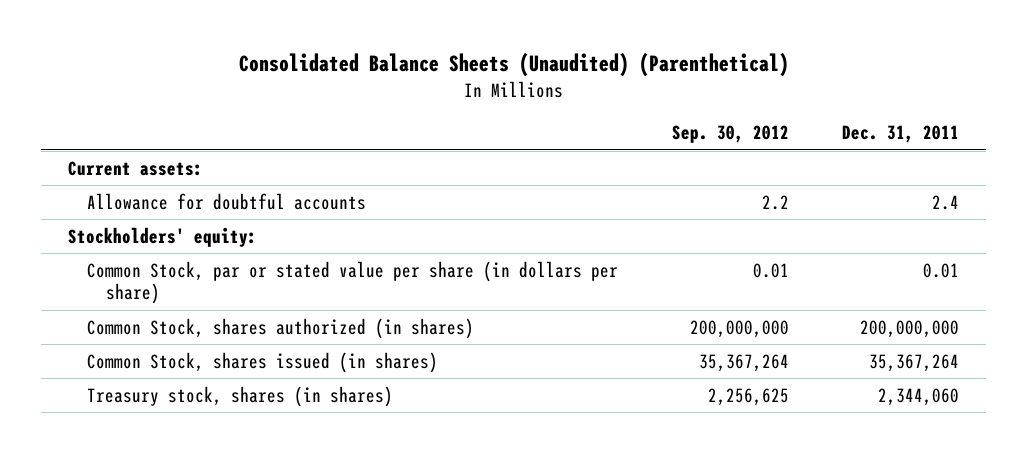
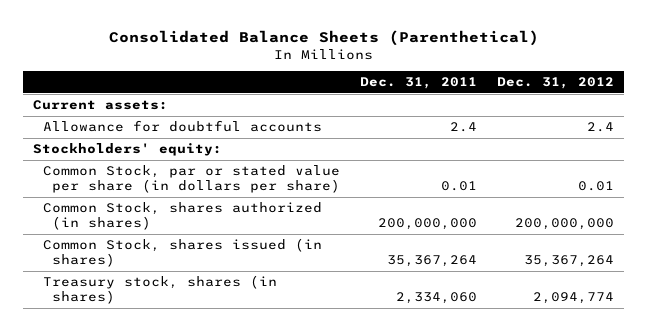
- Consolidated Balance Sheets (Unaudited) (Parenthetical)
+ Consolidated Balance Sheets (Parenthetical)
- | Sep. 30, 2012 | Dec. 31, 2011
+ | Dec. 31, 2011 | Dec. 31, 2012
- Treasury stock, shares (in shares) | 2,256,625 | 2,344,060
+ Treasury stock, shares (in shares) | 2,334,060 | 2,094,774

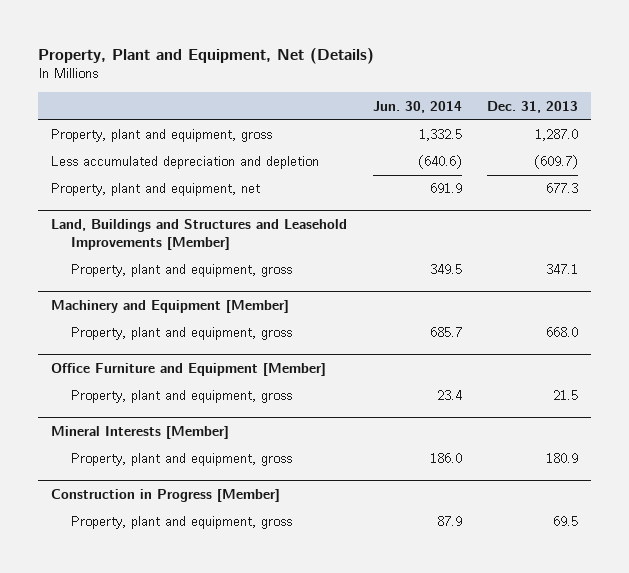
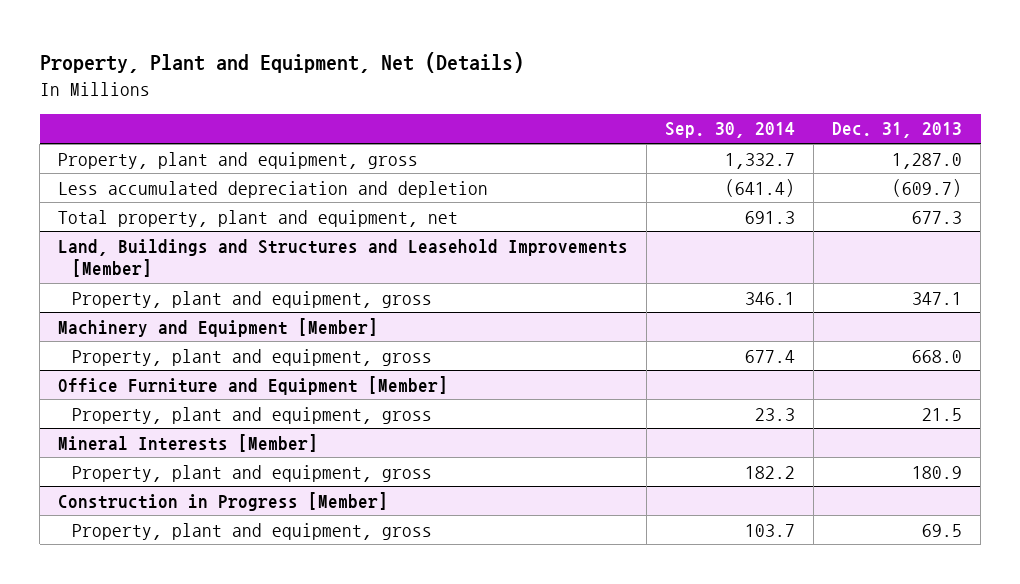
- | Jun. 30, 2014 | Dec. 31, 2013
+ | Sep. 30, 2014 | Dec. 31, 2013
- Property, plant and equipment, net | 691.9 | 677.3
+ Total property, plant and equipment, net | 691.3 | 677.3

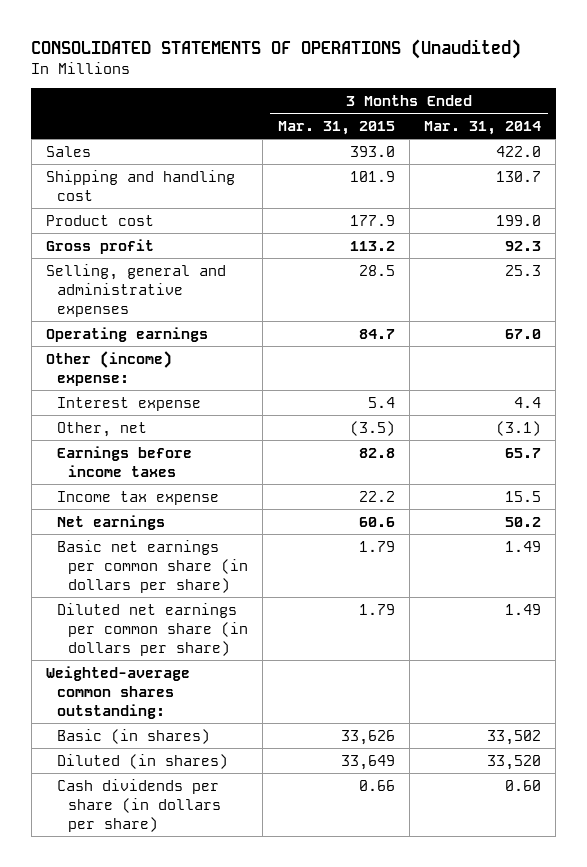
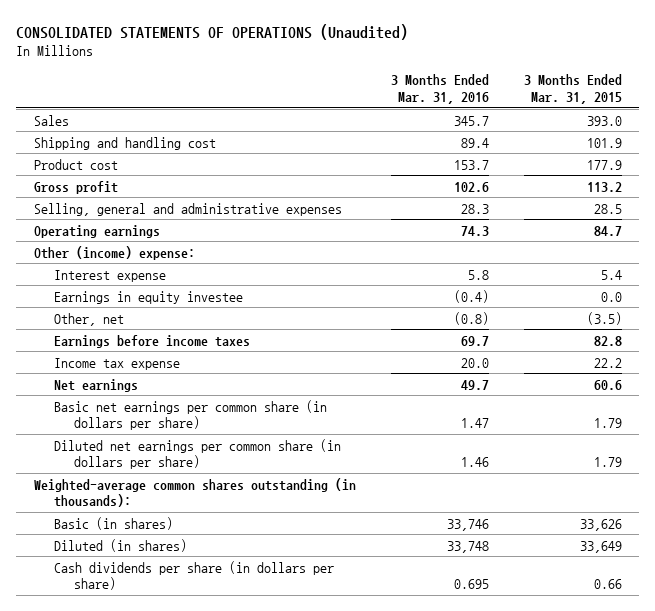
- | 3 Months Ended Mar. 31, 2015 | 3 Months Ended Mar. 31, 2014
+ | 3 Months Ended Mar. 31, 2016 | 3 Months Ended Mar. 31, 2015
+ Earnings in equity investee | (0.4) | 0.0
- Weighted-average common shares outstanding:
+ Weighted-average common shares outstanding (in thousands):

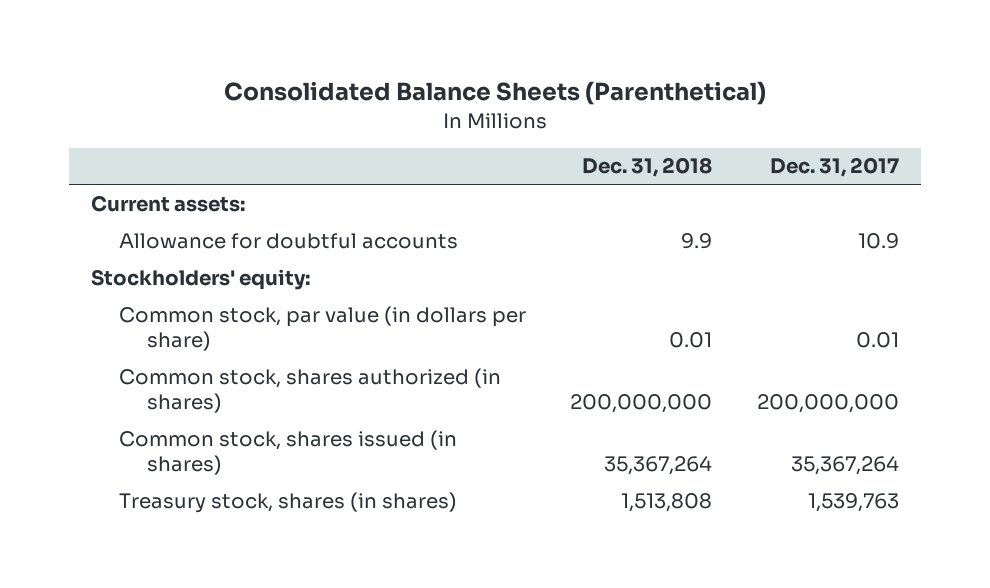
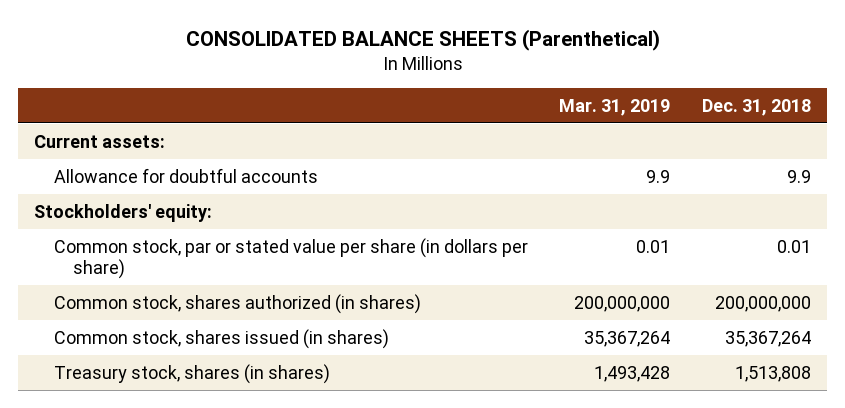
- Consolidated Balance Sheets (Parenthetical)
+ CONSOLIDATED BALANCE SHEETS (Parenthetical)
- | Dec. 31, 2018 | Dec. 31, 2017
+ | Mar. 31, 2019 | Dec. 31, 2018
- Common stock, par value (in dollars per share) | 0.01 | 0.01
+ Common stock, par or stated value per share (in dollars per share) | 0.01 | 0.01

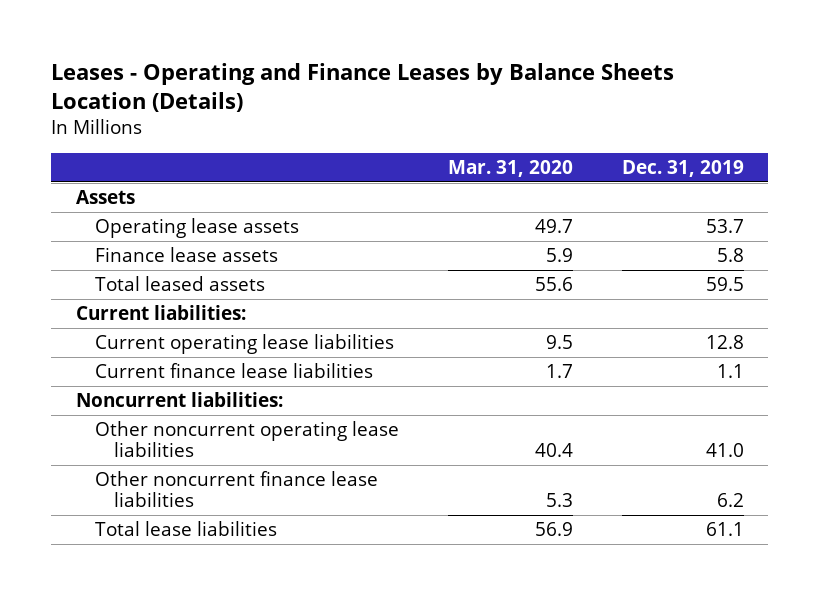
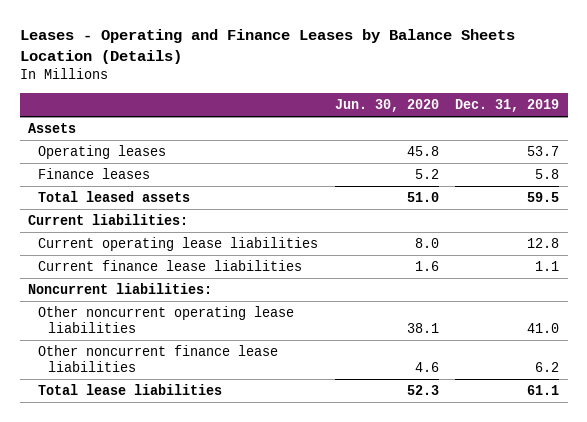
- | Mar. 31, 2020 | Dec. 31, 2019
+ | Jun. 30, 2020 | Dec. 31, 2019
- Operating lease assets | 49.7 | 53.7
- Finance lease assets | 5.9 | 5.8
+ Operating leases | 45.8 | 53.7
+ Finance leases | 5.2 | 5.8

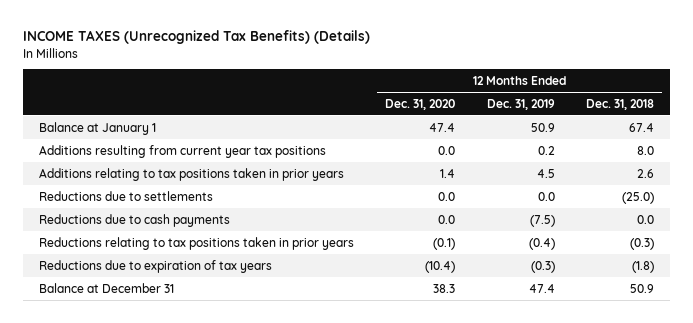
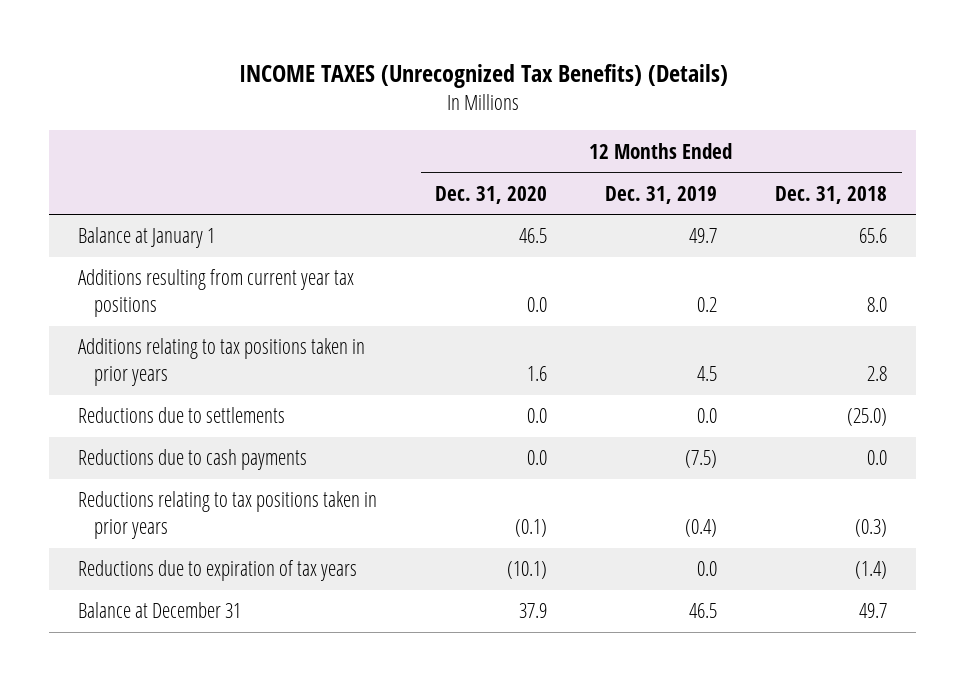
- Balance at January 1 | 47.4 | 50.9 | 67.4
+ Balance at January 1 | 46.5 | 49.7 | 65.6
- Additions relating to tax positions taken in prior years | 1.4 | 4.5 | 2.6
+ Additions relating to tax positions taken in prior years | 1.6 | 4.5 | 2.8
- Reductions due to expiration of tax years | (10.4) | (0.3) | (1.8)
- Balance at December 31 | 38.3 | 47.4 | 50.9
+ Reductions due to expiration of tax years | (10.1) | 0.0 | (1.4)
+ Balance at December 31 | 37.9 | 46.5 | 49.7

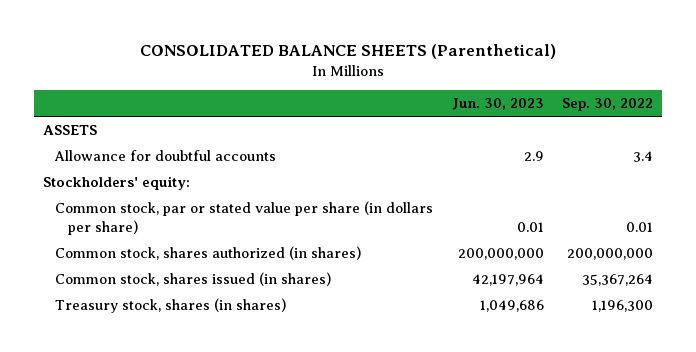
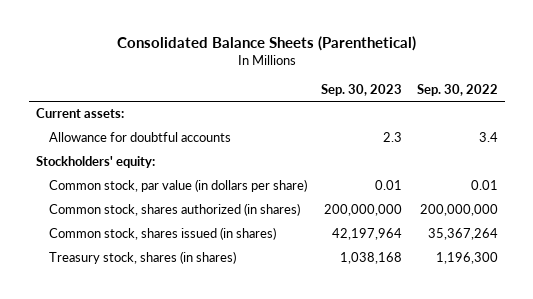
- CONSOLIDATED BALANCE SHEETS (Parenthetical)
+ Consolidated Balance Sheets (Parenthetical)
- | Jun. 30, 2023 | Sep. 30, 2022
+ | Sep. 30, 2023 | Sep. 30, 2022
- ASSETS
+ Current assets:
- Common stock, par or stated value per share (in dollars per share) | 0.01 | 0.01
+ Common stock, par value (in dollars per share) | 0.01 | 0.01

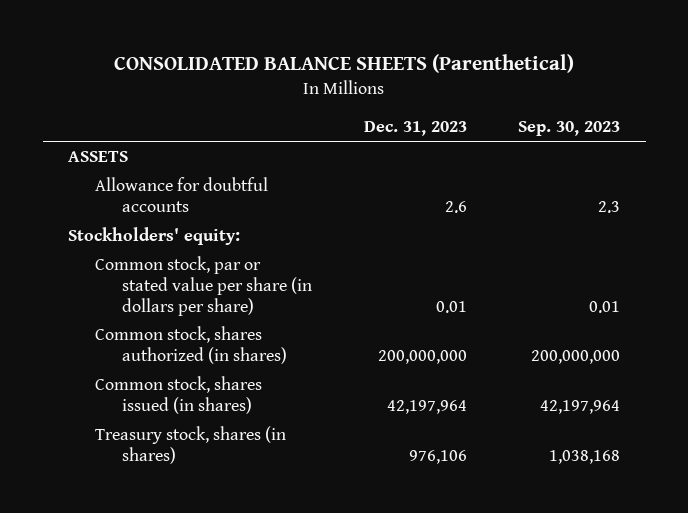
- Consolidated Balance Sheets (Parenthetical)
+ CONSOLIDATED BALANCE SHEETS (Parenthetical)
- | Sep. 30, 2023 | Sep. 30, 2022
+ | Dec. 31, 2023 | Sep. 30, 2023
- Current assets:
+ ASSETS
- Common stock, par value (in dollars per share) | 0.01 | 0.01
+ Common stock, par or stated value per share (in dollars per share) | 0.01 | 0.01

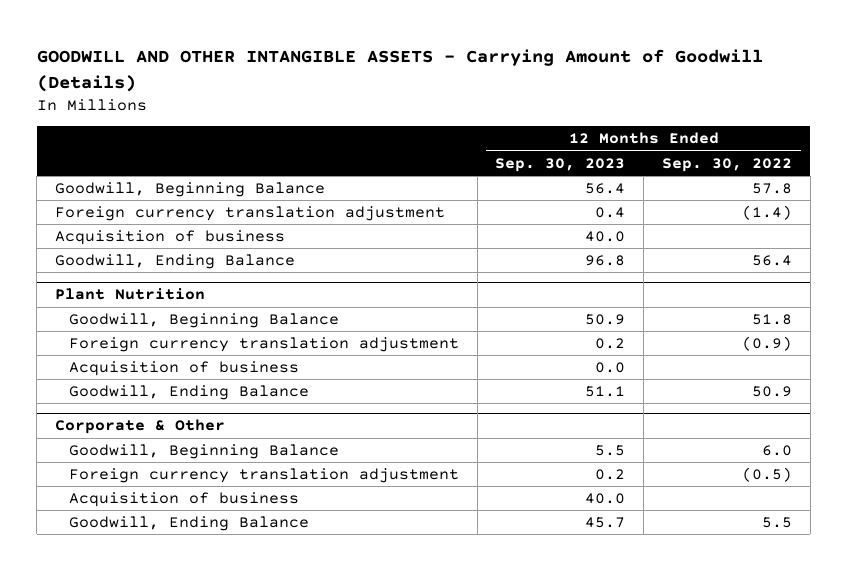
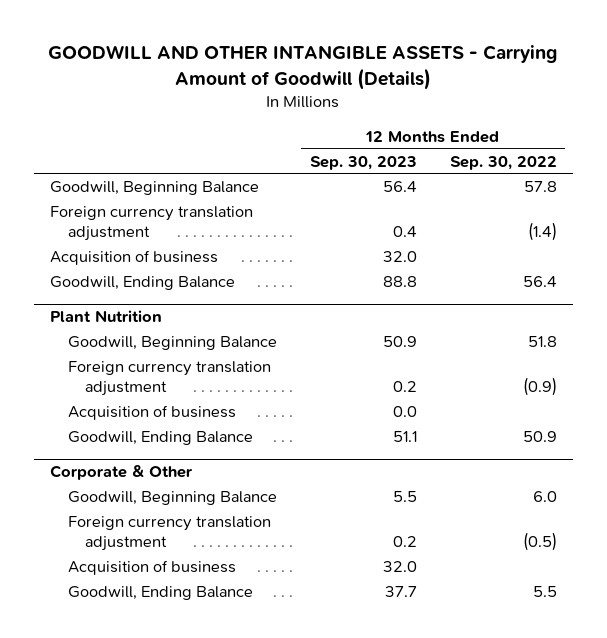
- Acquisition of business | 40.0 |
- Goodwill, Ending Balance | 96.8 | 56.4
+ Acquisition of business | 32.0 |
+ Goodwill, Ending Balance | 88.8 | 56.4
@ Corporate & Other
- Acquisition of business | 40.0 |
- Goodwill, Ending Balance | 45.7 | 5.5
+ Acquisition of business | 32.0 |
+ Goodwill, Ending Balance | 37.7 | 5.5

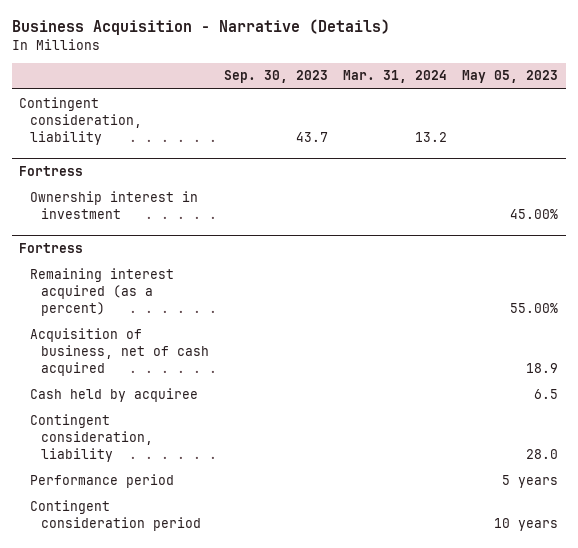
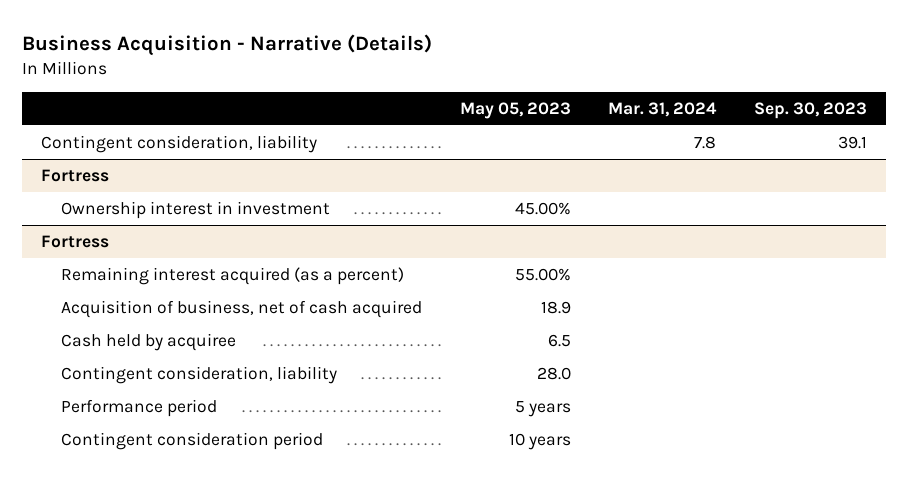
- | Sep. 30, 2023 | Mar. 31, 2024 | May 05, 2023
+ | May 05, 2023 | Mar. 31, 2024 | Sep. 30, 2023
- Contingent consideration, liability | 43.7 | 13.2 |
+ Contingent consideration, liability | | 7.8 | 39.1

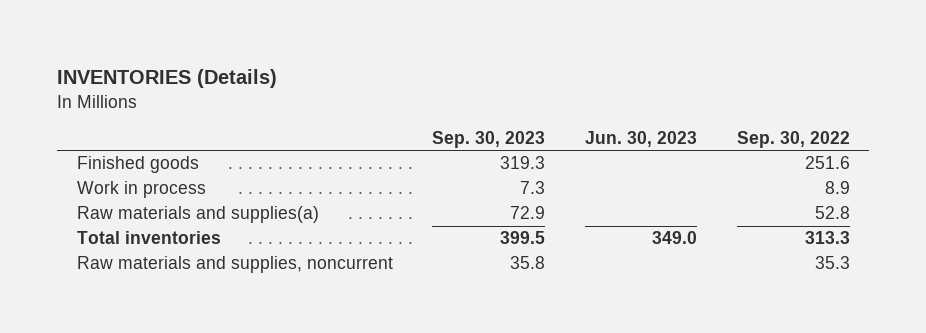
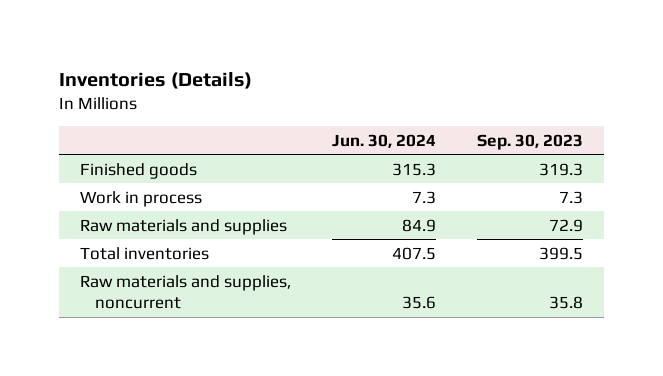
- INVENTORIES (Details)
+ Inventories (Details)
- | Sep. 30, 2023 | Jun. 30, 2023 | Sep. 30, 2022
+ | Jun. 30, 2024 | Sep. 30, 2023
- Raw materials and supplies(a) | 72.9 | | 52.8
+ Raw materials and supplies | 84.9 | 72.9

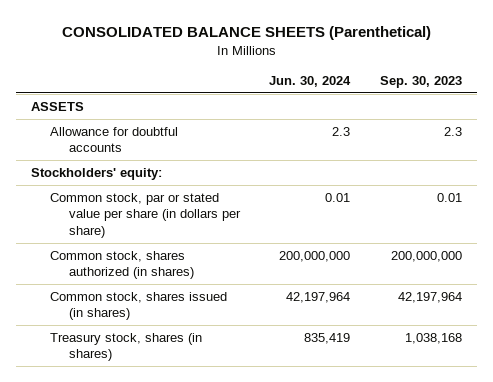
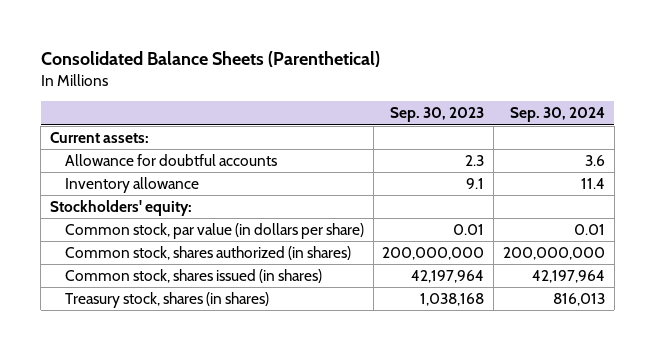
- CONSOLIDATED BALANCE SHEETS (Parenthetical)
+ Consolidated Balance Sheets (Parenthetical)
- | Jun. 30, 2024 | Sep. 30, 2023
+ | Sep. 30, 2023 | Sep. 30, 2024
- ASSETS
+ Current assets:
+ Inventory allowance | 9.1 | 11.4
- Common stock, par or stated value per share (in dollars per share) | 0.01 | 0.01
+ Common stock, par value (in dollars per share) | 0.01 | 0.01

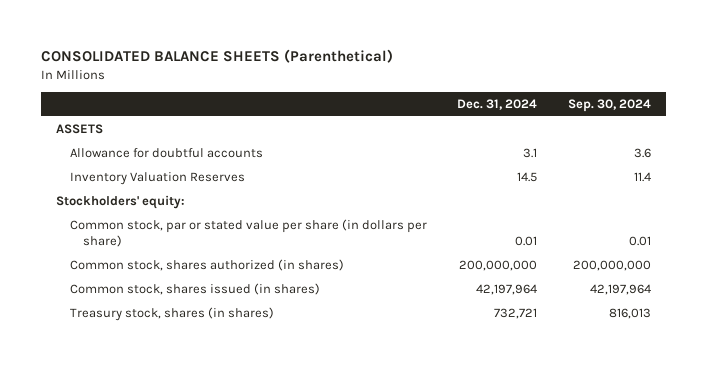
- Consolidated Balance Sheets (Parenthetical)
+ CONSOLIDATED BALANCE SHEETS (Parenthetical)
- | Sep. 30, 2023 | Sep. 30, 2024
+ | Dec. 31, 2024 | Sep. 30, 2024
- Current assets:
+ ASSETS
- Inventory allowance | 9.1 | 11.4
+ Inventory Valuation Reserves | 14.5 | 11.4
- Common stock, par value (in dollars per share) | 0.01 | 0.01
+ Common stock, par or stated value per share (in dollars per share) | 0.01 | 0.01

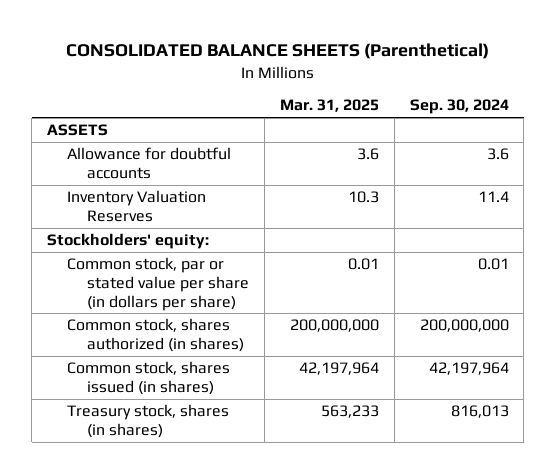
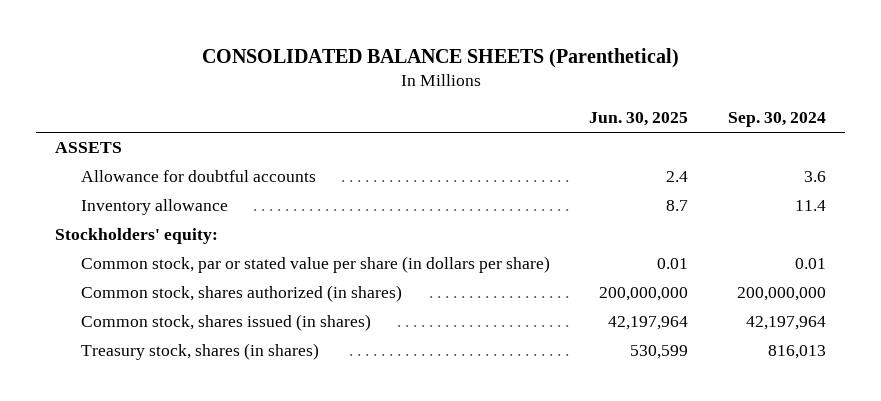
- | Mar. 31, 2025 | Sep. 30, 2024
+ | Jun. 30, 2025 | Sep. 30, 2024
- Inventory Valuation Reserves | 10.3 | 11.4
+ Inventory allowance | 8.7 | 11.4

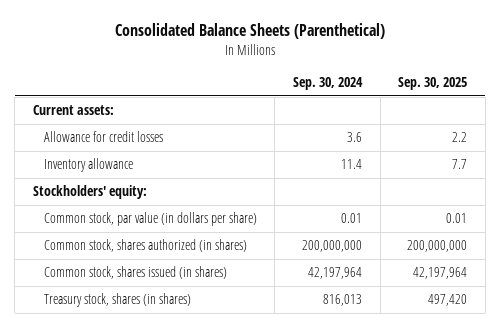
- CONSOLIDATED BALANCE SHEETS (Parenthetical)
+ Consolidated Balance Sheets (Parenthetical)
- | Jun. 30, 2025 | Sep. 30, 2024
+ | Sep. 30, 2024 | Sep. 30, 2025
- ASSETS
- Allowance for doubtful accounts | 2.4 | 3.6
+ Current assets:
+ Allowance for credit losses | 3.6 | 2.2
- Common stock, par or stated value per share (in dollars per share) | 0.01 | 0.01
+ Common stock, par value (in dollars per share) | 0.01 | 0.01

